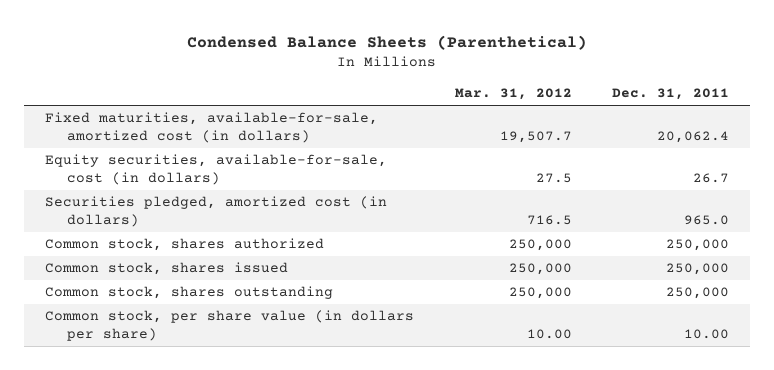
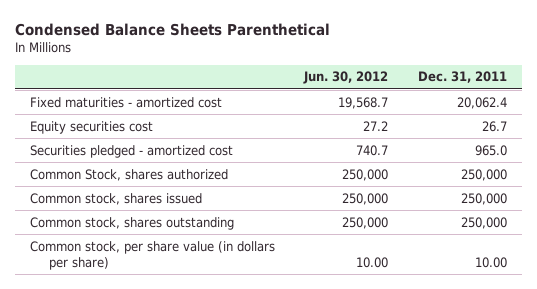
- Condensed Balance Sheets (Parenthetical)
+ Condensed Balance Sheets Parenthetical
- | Mar. 31, 2012 | Dec. 31, 2011
+ | Jun. 30, 2012 | Dec. 31, 2011
- Fixed maturities, available-for-sale, amortized cost (in dollars) | 19,507.7 | 20,062.4
- Equity securities, available-for-sale, cost (in dollars) | 27.5 | 26.7
- Securities pledged, amortized cost (in dollars) | 716.5 | 965.0
- Common stock, shares authorized | 250,000 | 250,000
+ Fixed maturities - amortized cost | 19,568.7 | 20,062.4
+ Equity securities cost | 27.2 | 26.7
+ Securities pledged - amortized cost | 740.7 | 965.0
+ Common Stock, shares authorized | 250,000 | 250,000

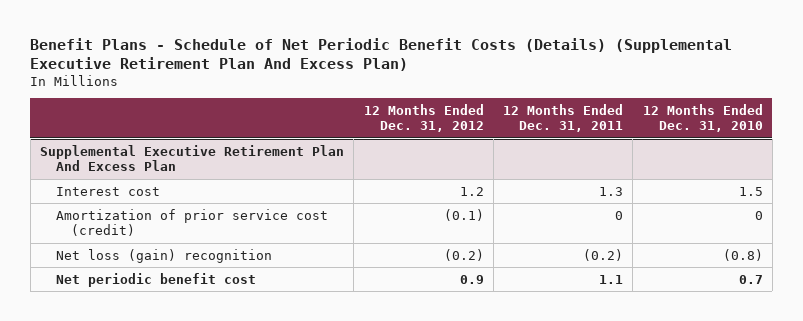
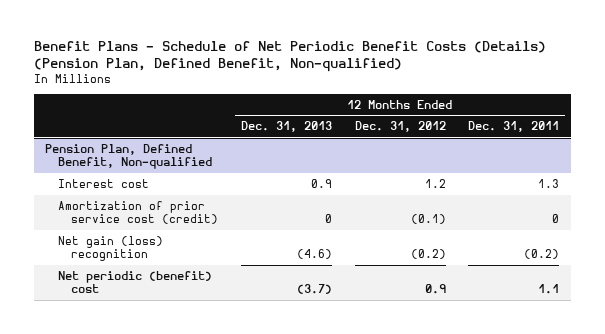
- Benefit Plans - Schedule of Net Periodic Benefit Costs (Details) (Supplemental Executive Retirement Plan And Excess Plan)
+ Benefit Plans - Schedule of Net Periodic Benefit Costs (Details) (Pension Plan, Defined Benefit, Non-qualified)
- | 12 Months Ended Dec. 31, 2012 | 12 Months Ended Dec. 31, 2011 | 12 Months Ended Dec. 31, 2010
+ | 12 Months Ended Dec. 31, 2013 | 12 Months Ended Dec. 31, 2012 | 12 Months Ended Dec. 31, 2011
- Supplemental Executive Retirement Plan And Excess Plan
+ Pension Plan, Defined Benefit, Non-qualified
- Net loss (gain) recognition | (0.2) | (0.2) | (0.8)
- Net periodic benefit cost | 0.9 | 1.1 | 0.7
+ Net gain (loss) recognition | (4.6) | (0.2) | (0.2)
+ Net periodic (benefit) cost | (3.7) | 0.9 | 1.1

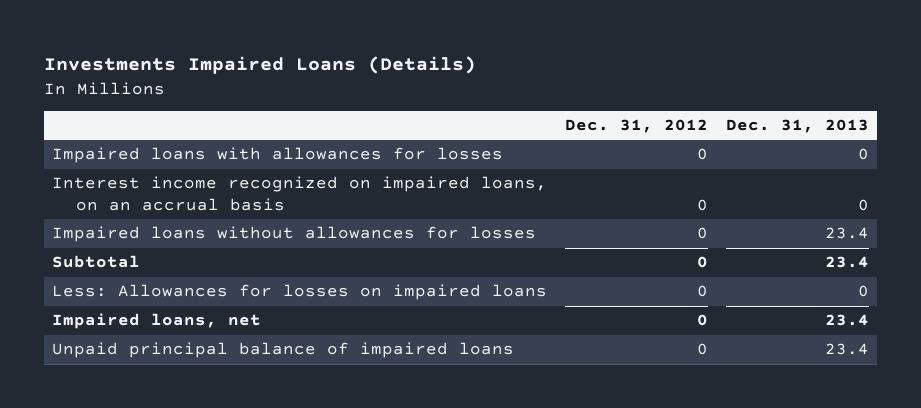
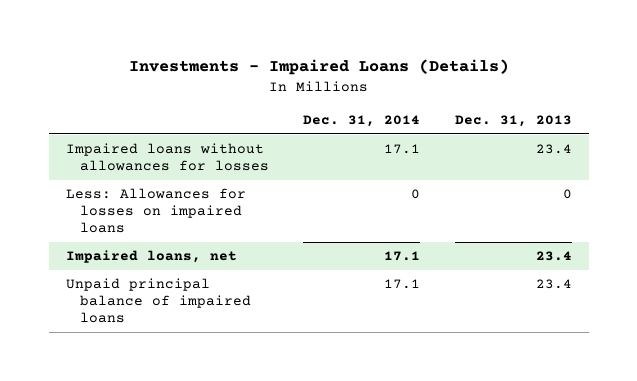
- Investments Impaired Loans (Details)
+ Investments - Impaired Loans (Details)
- | Dec. 31, 2012 | Dec. 31, 2013
+ | Dec. 31, 2014 | Dec. 31, 2013
- Impaired loans with allowances for losses | 0 | 0
- Interest income recognized on impaired loans, on an accrual basis | 0 | 0
- Subtotal | 0 | 23.4

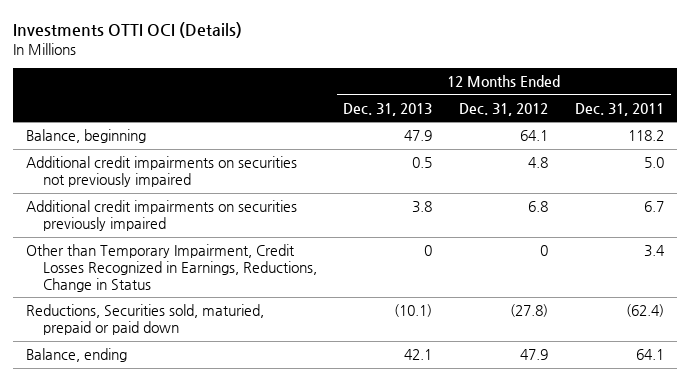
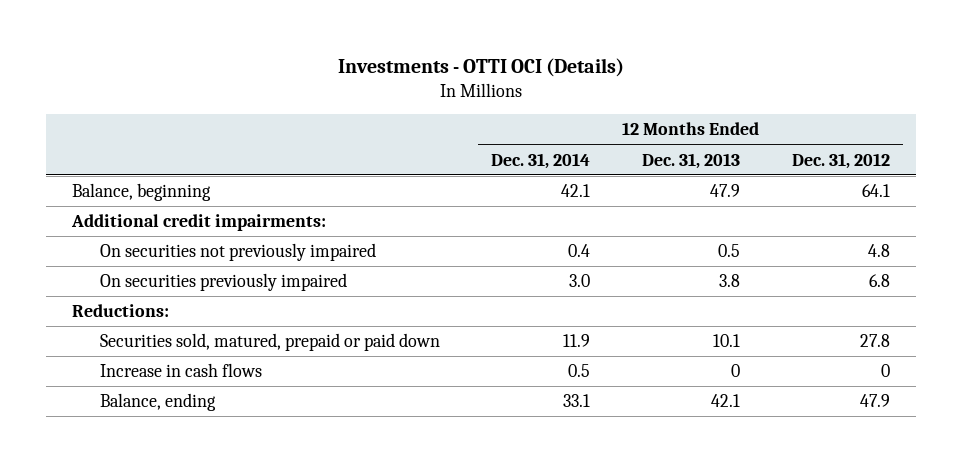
- Investments OTTI OCI (Details)
+ Investments - OTTI OCI (Details)
- | 12 Months Ended Dec. 31, 2013 | 12 Months Ended Dec. 31, 2012 | 12 Months Ended Dec. 31, 2011
+ | 12 Months Ended Dec. 31, 2014 | 12 Months Ended Dec. 31, 2013 | 12 Months Ended Dec. 31, 2012
- Additional credit impairments on securities not previously impaired | 0.5 | 4.8 | 5.0
- Additional credit impairments on securities previously impaired | 3.8 | 6.8 | 6.7
- Other than Temporary Impairment, Credit Losses Recognized in Earnings, Reductions, Change in Status | 0 | 0 | 3.4
- Reductions, Securities sold, maturied, prepaid or paid down | (10.1) | (27.8) | (62.4)
+ Additional credit impairments:
+ On securities not previously impaired | 0.4 | 0.5 | 4.8
+ On securities previously impaired | 3.0 | 3.8 | 6.8
+ Reductions:
+ Securities sold, matured, prepaid or paid down | 11.9 | 10.1 | 27.8
+ Increase in cash flows | 0.5 | 0 | 0

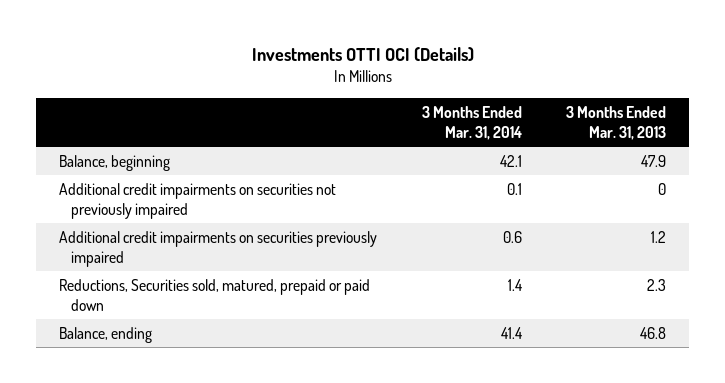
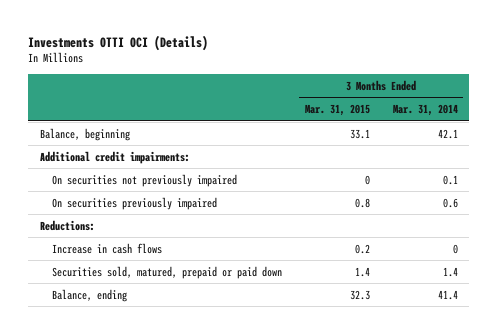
- | 3 Months Ended Mar. 31, 2014 | 3 Months Ended Mar. 31, 2013
+ | 3 Months Ended Mar. 31, 2015 | 3 Months Ended Mar. 31, 2014
- Additional credit impairments on securities not previously impaired | 0.1 | 0
- Additional credit impairments on securities previously impaired | 0.6 | 1.2
- Reductions, Securities sold, matured, prepaid or paid down | 1.4 | 2.3
+ Additional credit impairments:
+ On securities not previously impaired | 0 | 0.1
+ On securities previously impaired | 0.8 | 0.6
+ Reductions:
+ Increase in cash flows | 0.2 | 0
+ Securities sold, matured, prepaid or paid down | 1.4 | 1.4

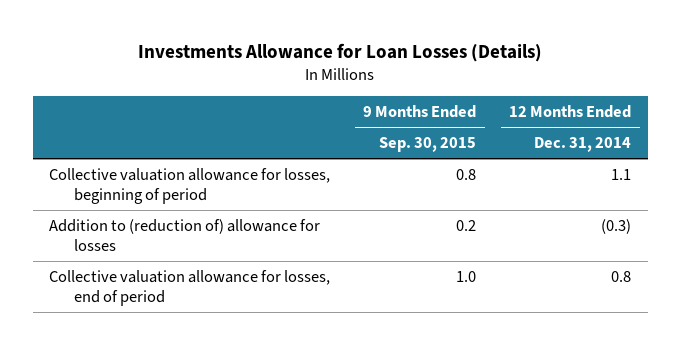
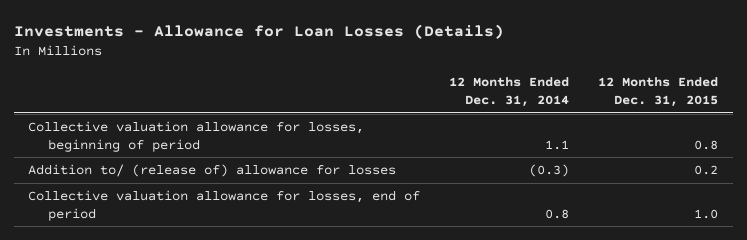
- Investments Allowance for Loan Losses (Details)
+ Investments - Allowance for Loan Losses (Details)
- | 9 Months Ended Sep. 30, 2015 | 12 Months Ended Dec. 31, 2014
+ | 12 Months Ended Dec. 31, 2014 | 12 Months Ended Dec. 31, 2015
- Addition to (reduction of) allowance for losses | 0.2 | (0.3)
+ Addition to/ (release of) allowance for losses | (0.3) | 0.2

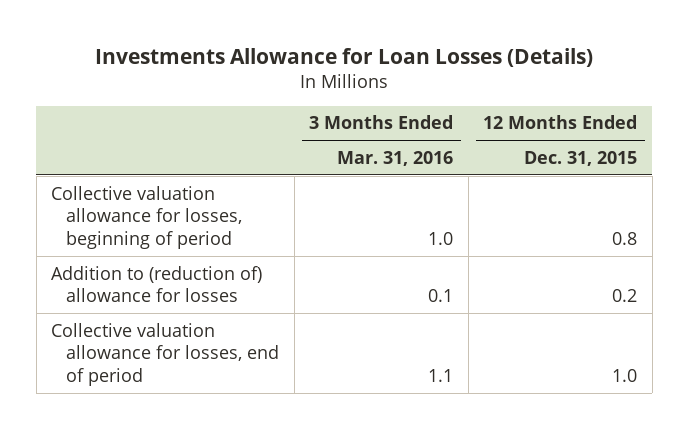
- Investments - Allowance for Loan Losses (Details)
+ Investments Allowance for Loan Losses (Details)
- | 12 Months Ended Dec. 31, 2014 | 12 Months Ended Dec. 31, 2015
+ | 3 Months Ended Mar. 31, 2016 | 12 Months Ended Dec. 31, 2015
- Addition to/ (release of) allowance for losses | (0.3) | 0.2
+ Addition to (reduction of) allowance for losses | 0.1 | 0.2

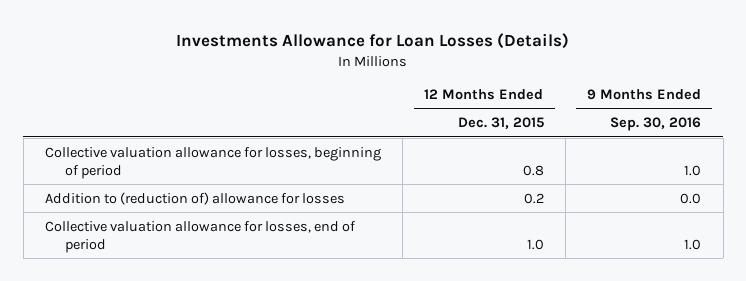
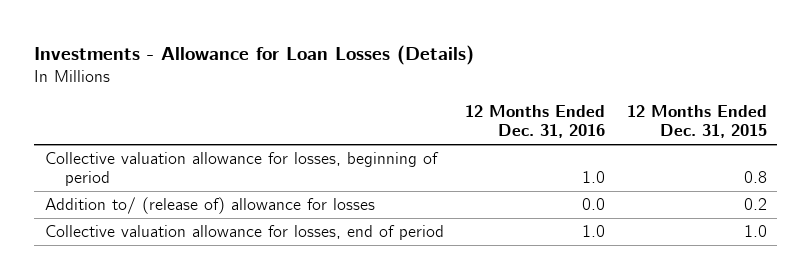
- Investments Allowance for Loan Losses (Details)
+ Investments - Allowance for Loan Losses (Details)
- | 12 Months Ended Dec. 31, 2015 | 9 Months Ended Sep. 30, 2016
+ | 12 Months Ended Dec. 31, 2016 | 12 Months Ended Dec. 31, 2015
- Addition to (reduction of) allowance for losses | 0.2 | 0.0
+ Addition to/ (release of) allowance for losses | 0.0 | 0.2

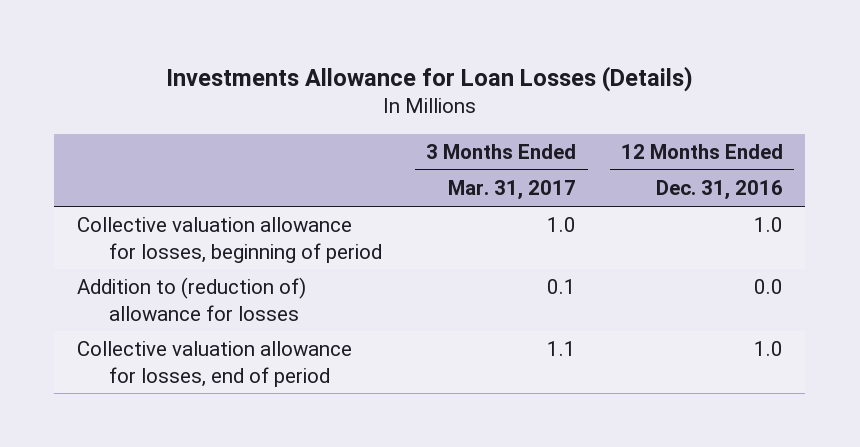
- Investments - Allowance for Loan Losses (Details)
+ Investments Allowance for Loan Losses (Details)
- | 12 Months Ended Dec. 31, 2016 | 12 Months Ended Dec. 31, 2015
+ | 3 Months Ended Mar. 31, 2017 | 12 Months Ended Dec. 31, 2016
- Addition to/ (release of) allowance for losses | 0.0 | 0.2
+ Addition to (reduction of) allowance for losses | 0.1 | 0.0

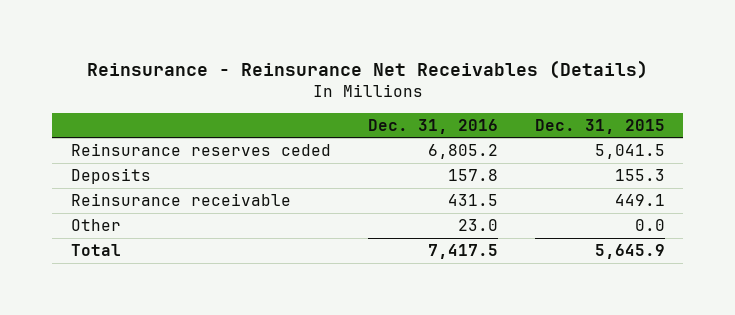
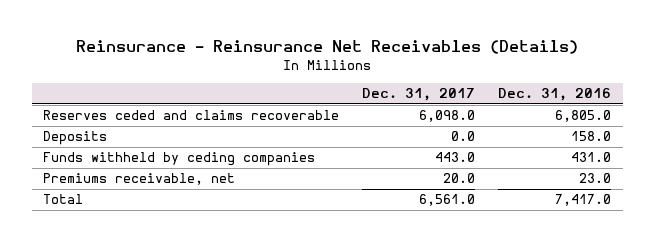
- | Dec. 31, 2016 | Dec. 31, 2015
+ | Dec. 31, 2017 | Dec. 31, 2016
- Reinsurance reserves ceded | 6,805.2 | 5,041.5
- Deposits | 157.8 | 155.3
- Reinsurance receivable | 431.5 | 449.1
- Other | 23.0 | 0.0
- Total | 7,417.5 | 5,645.9
+ Reserves ceded and claims recoverable | 6,098.0 | 6,805.0
+ Deposits | 0.0 | 158.0
+ Funds withheld by ceding companies | 443.0 | 431.0
+ Premiums receivable, net | 20.0 | 23.0
+ Total | 6,561.0 | 7,417.0

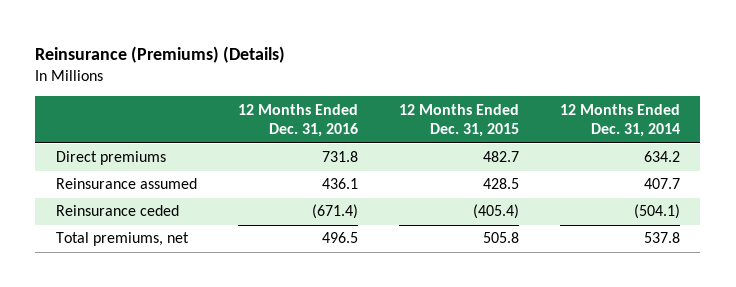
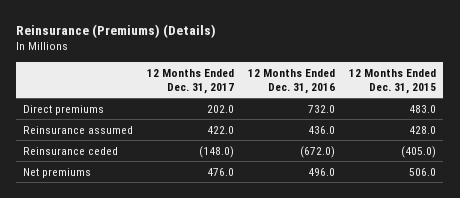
- | 12 Months Ended Dec. 31, 2016 | 12 Months Ended Dec. 31, 2015 | 12 Months Ended Dec. 31, 2014
+ | 12 Months Ended Dec. 31, 2017 | 12 Months Ended Dec. 31, 2016 | 12 Months Ended Dec. 31, 2015
- Direct premiums | 731.8 | 482.7 | 634.2
- Reinsurance assumed | 436.1 | 428.5 | 407.7
- Reinsurance ceded | (671.4) | (405.4) | (504.1)
- Total premiums, net | 496.5 | 505.8 | 537.8
+ Direct premiums | 202.0 | 732.0 | 483.0
+ Reinsurance assumed | 422.0 | 436.0 | 428.0
+ Reinsurance ceded | (148.0) | (672.0) | (405.0)
+ Net premiums | 476.0 | 496.0 | 506.0

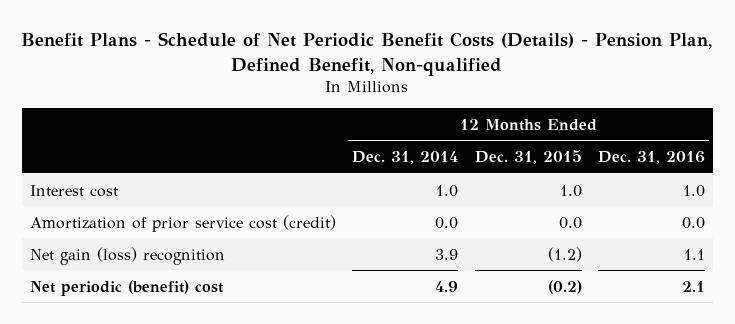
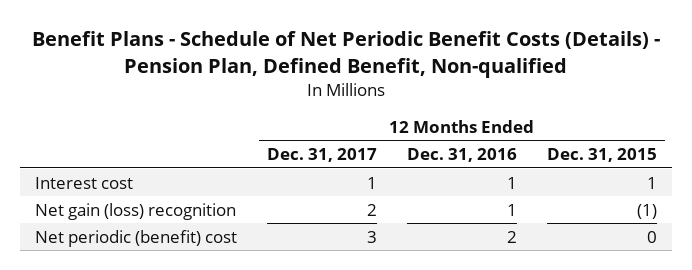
- | 12 Months Ended Dec. 31, 2014 | 12 Months Ended Dec. 31, 2015 | 12 Months Ended Dec. 31, 2016
+ | 12 Months Ended Dec. 31, 2017 | 12 Months Ended Dec. 31, 2016 | 12 Months Ended Dec. 31, 2015
- Interest cost | 1.0 | 1.0 | 1.0
- Amortization of prior service cost (credit) | 0.0 | 0.0 | 0.0
- Net gain (loss) recognition | 3.9 | (1.2) | 1.1
- Net periodic (benefit) cost | 4.9 | (0.2) | 2.1
+ Interest cost | 1 | 1 | 1
+ Net gain (loss) recognition | 2 | 1 | (1)
+ Net periodic (benefit) cost | 3 | 2 | 0

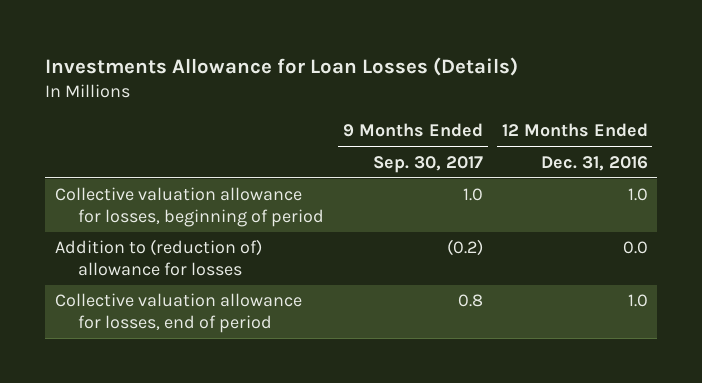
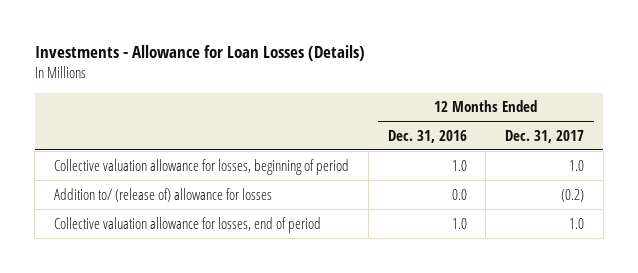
- Investments Allowance for Loan Losses (Details)
+ Investments - Allowance for Loan Losses (Details)
- | 9 Months Ended Sep. 30, 2017 | 12 Months Ended Dec. 31, 2016
+ | 12 Months Ended Dec. 31, 2016 | 12 Months Ended Dec. 31, 2017
- Addition to (reduction of) allowance for losses | (0.2) | 0.0
+ Addition to/ (release of) allowance for losses | 0.0 | (0.2)

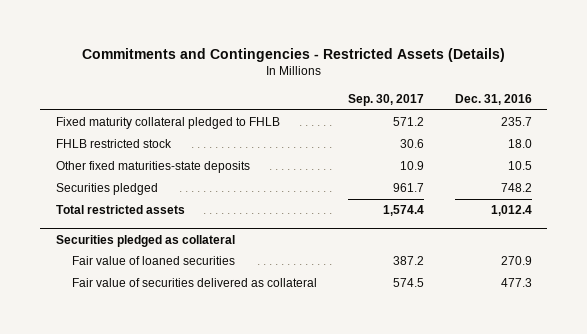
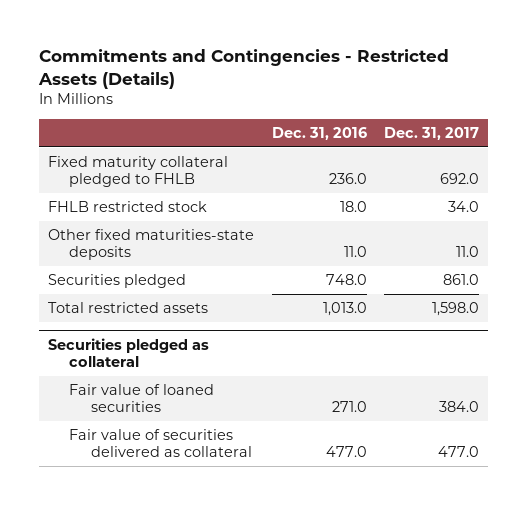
- | Sep. 30, 2017 | Dec. 31, 2016
+ | Dec. 31, 2016 | Dec. 31, 2017
- Fixed maturity collateral pledged to FHLB | 571.2 | 235.7
+ Fixed maturity collateral pledged to FHLB | 236.0 | 692.0
- Other fixed maturities-state deposits | 10.9 | 10.5
- Securities pledged | 961.7 | 748.2
- Total restricted assets | 1,574.4 | 1,012.4
+ Other fixed maturities-state deposits | 11.0 | 11.0
+ Securities pledged | 748.0 | 861.0
+ Total restricted assets | 1,013.0 | 1,598.0
@ Securities pledged as collateral
- Fair value of loaned securities | 387.2 | 270.9
- Fair value of securities delivered as collateral | 574.5 | 477.3
+ Fair value of loaned securities | 271.0 | 384.0
+ Fair value of securities delivered as collateral | 477.0 | 477.0

